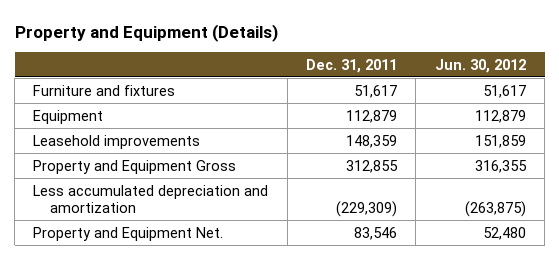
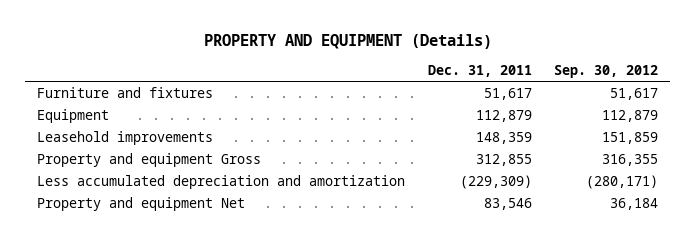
- Property and Equipment (Details)
+ PROPERTY AND EQUIPMENT (Details)
- | Dec. 31, 2011 | Jun. 30, 2012
+ | Dec. 31, 2011 | Sep. 30, 2012
- Property and Equipment Gross | 312,855 | 316,355
+ Property and equipment Gross | 312,855 | 316,355
- Property and Equipment Net. | 83,546 | 52,480
+ Property and equipment Net | 83,546 | 36,184

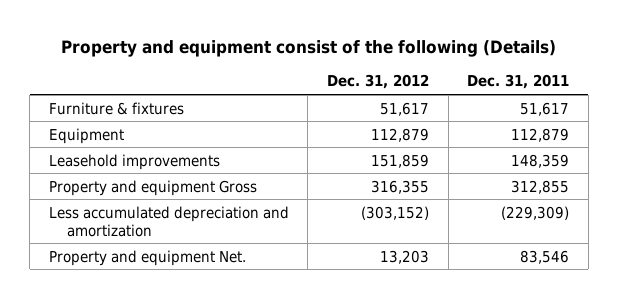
- PROPERTY AND EQUIPMENT (Details)
+ Property and equipment consist of the following (Details)
- | Dec. 31, 2011 | Sep. 30, 2012
+ | Dec. 31, 2012 | Dec. 31, 2011
- Furniture and fixtures | 51,617 | 51,617
+ Furniture & fixtures | 51,617 | 51,617
- Property and equipment Net | 83,546 | 36,184
+ Property and equipment Net. | 13,203 | 83,546

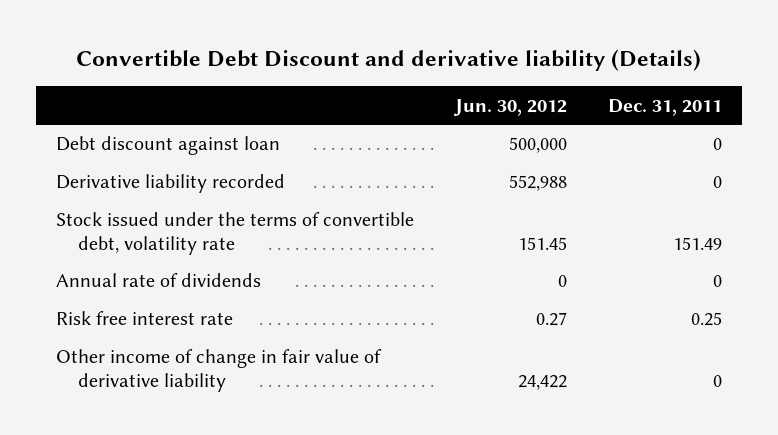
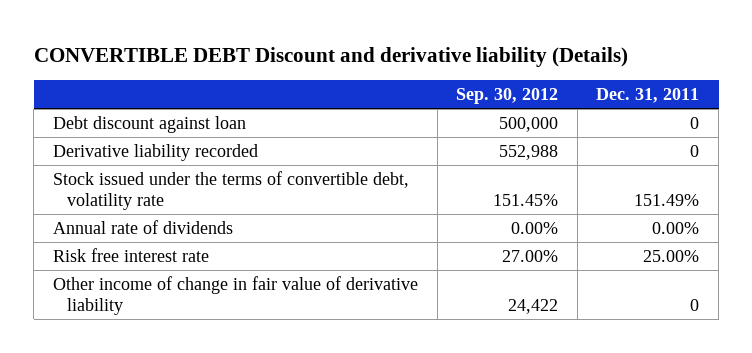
- Convertible Debt Discount and derivative liability (Details)
+ CONVERTIBLE DEBT Discount and derivative liability (Details)
- | Jun. 30, 2012 | Dec. 31, 2011
+ | Sep. 30, 2012 | Dec. 31, 2011
- Stock issued under the terms of convertible debt, volatility rate | 151.45 | 151.49
- Annual rate of dividends | 0 | 0
- Risk free interest rate | 0.27 | 0.25
+ Stock issued under the terms of convertible debt, volatility rate | 151.45% | 151.49%
+ Annual rate of dividends | 0.00% | 0.00%
+ Risk free interest rate | 27.00% | 25.00%

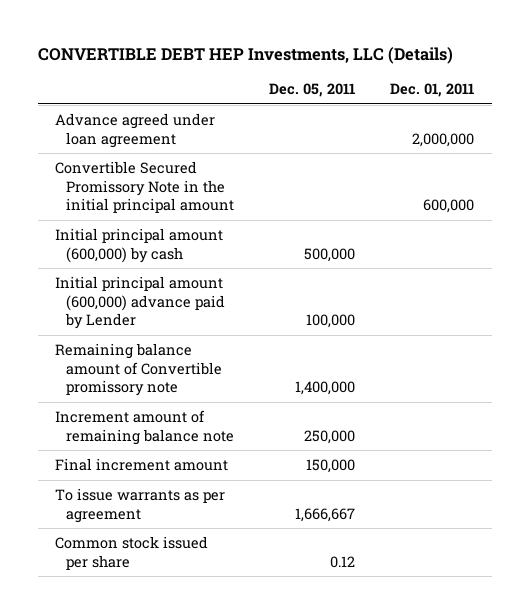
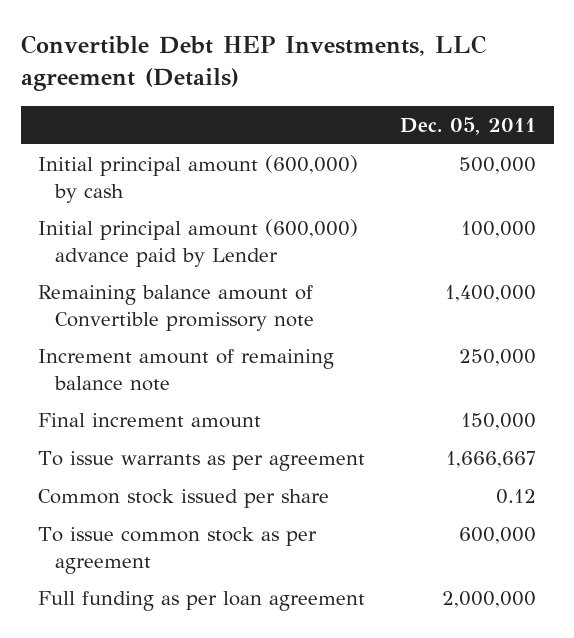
- CONVERTIBLE DEBT HEP Investments, LLC (Details)
+ Convertible Debt HEP Investments, LLC agreement (Details)
- | Dec. 05, 2011 | Dec. 01, 2011
+ | Dec. 05, 2011
- Advance agreed under loan agreement | | 2,000,000
- Convertible Secured Promissory Note in the initial principal amount | | 600,000
+ To issue common stock as per agreement | 600,000
+ Full funding as per loan agreement | 2,000,000

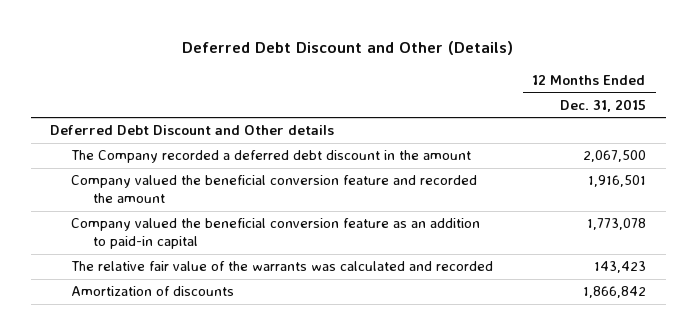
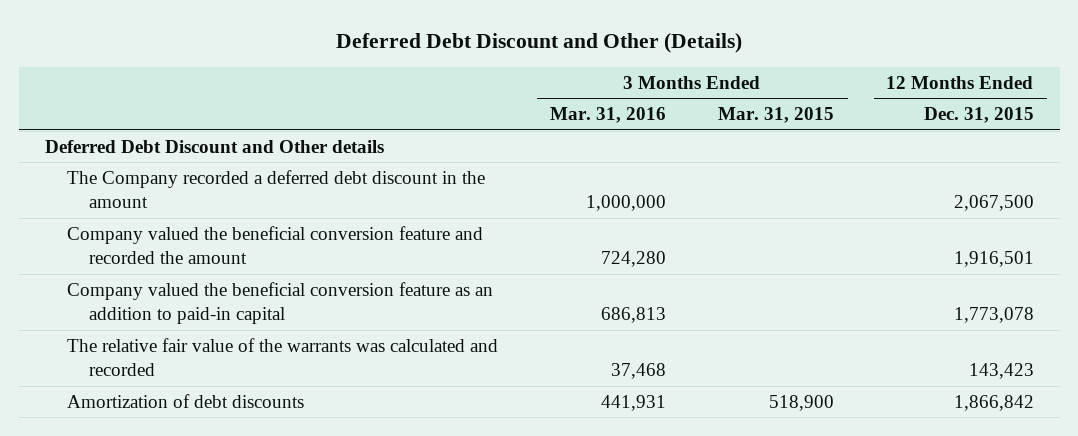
- | 12 Months Ended Dec. 31, 2015
+ | 3 Months Ended Mar. 31, 2016 | 3 Months Ended Mar. 31, 2015 | 12 Months Ended Dec. 31, 2015
- Amortization of discounts | 1,866,842
+ Amortization of debt discounts | 441,931 | 518,900 | 1,866,842

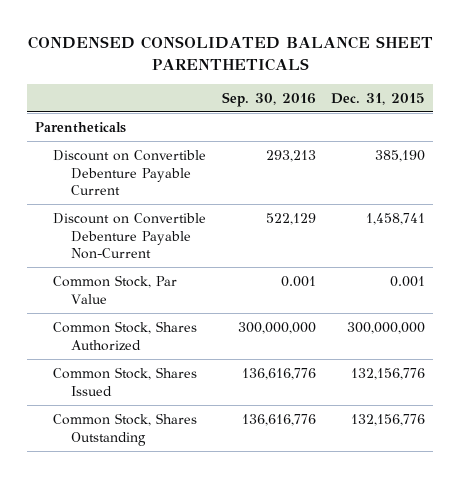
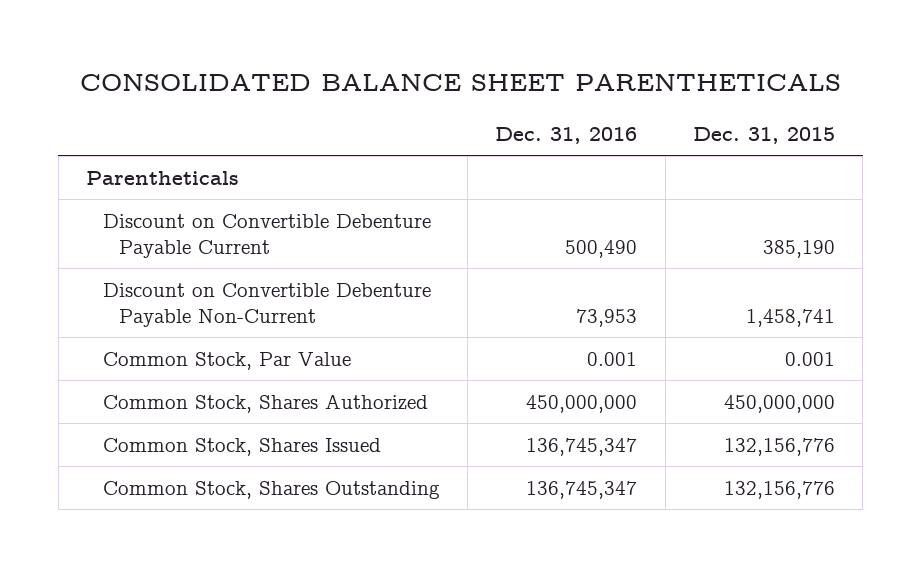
- CONDENSED CONSOLIDATED BALANCE SHEET PARENTHETICALS
+ CONSOLIDATED BALANCE SHEET PARENTHETICALS
- | Sep. 30, 2016 | Dec. 31, 2015
+ | Dec. 31, 2016 | Dec. 31, 2015
- Common Stock, Shares Authorized | 300,000,000 | 300,000,000
+ Common Stock, Shares Authorized | 450,000,000 | 450,000,000

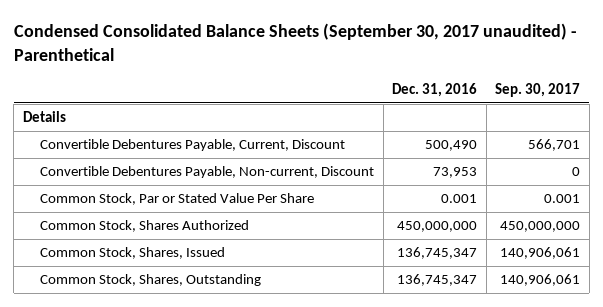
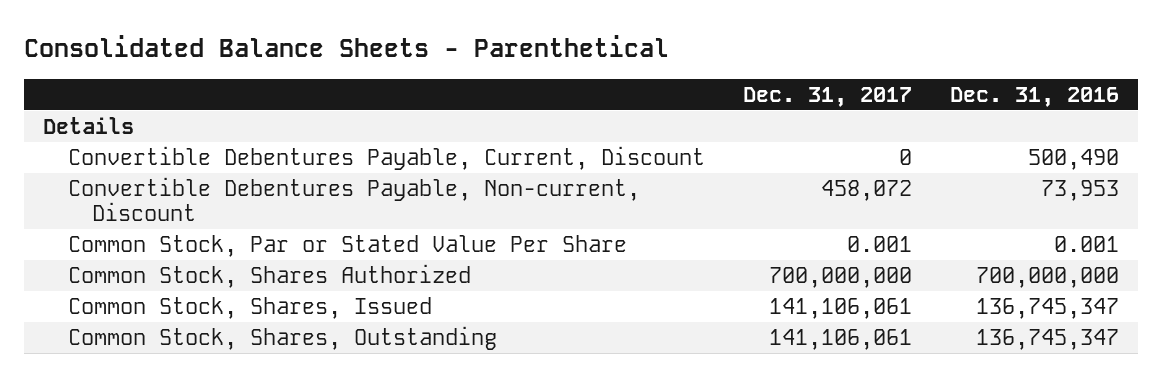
- Condensed Consolidated Balance Sheets (September 30, 2017 unaudited) - Parenthetical
+ Consolidated Balance Sheets - Parenthetical
- | Dec. 31, 2016 | Sep. 30, 2017
+ | Dec. 31, 2017 | Dec. 31, 2016
- Common Stock, Shares Authorized | 450,000,000 | 450,000,000
+ Common Stock, Shares Authorized | 700,000,000 | 700,000,000

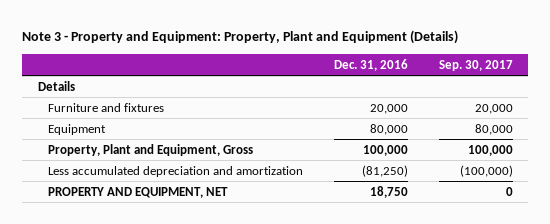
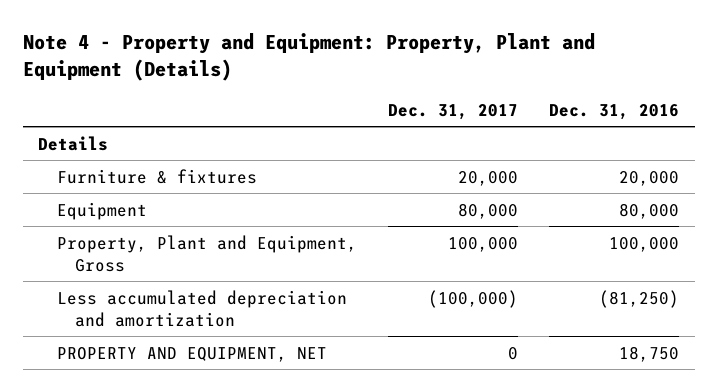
- Note 3 - Property and Equipment: Property, Plant and Equipment (Details)
+ Note 4 - Property and Equipment: Property, Plant and Equipment (Details)
- | Dec. 31, 2016 | Sep. 30, 2017
+ | Dec. 31, 2017 | Dec. 31, 2016
- Furniture and fixtures | 20,000 | 20,000
+ Furniture & fixtures | 20,000 | 20,000

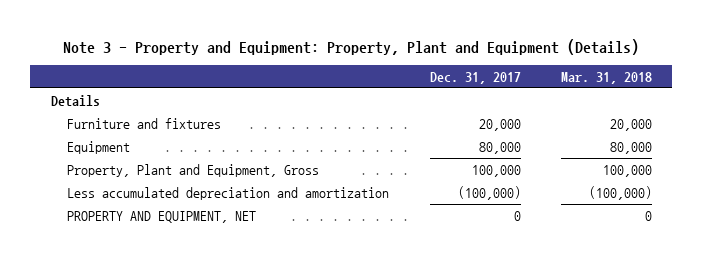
- Note 4 - Property and Equipment: Property, Plant and Equipment (Details)
+ Note 3 - Property and Equipment: Property, Plant and Equipment (Details)
- | Dec. 31, 2017 | Dec. 31, 2016
+ | Dec. 31, 2017 | Mar. 31, 2018
- Furniture & fixtures | 20,000 | 20,000
+ Furniture and fixtures | 20,000 | 20,000

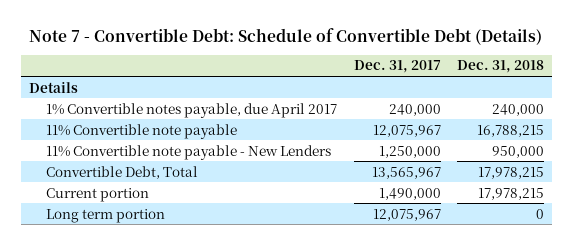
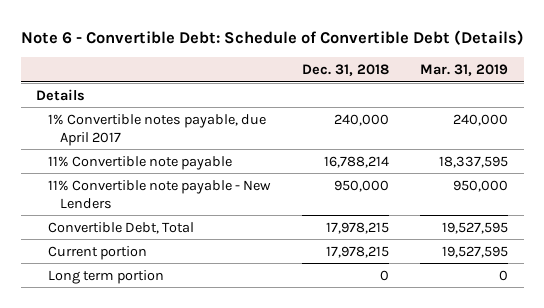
- Note 7 - Convertible Debt: Schedule of Convertible Debt (Details)
+ Note 6 - Convertible Debt: Schedule of Convertible Debt (Details)
- | Dec. 31, 2017 | Dec. 31, 2018
+ | Dec. 31, 2018 | Mar. 31, 2019
- 11% Convertible note payable | 12,075,967 | 16,788,215
+ 11% Convertible note payable | 16,788,214 | 18,337,595

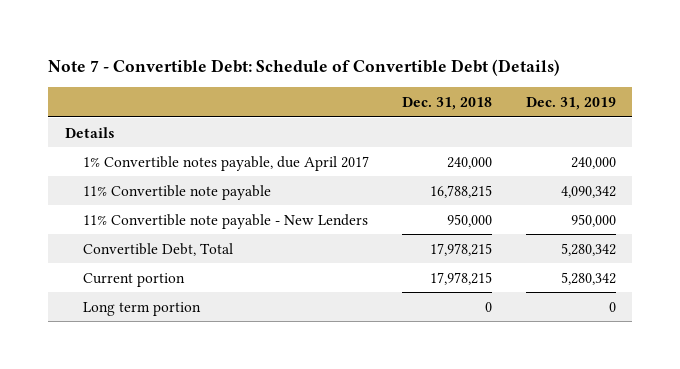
- Note 6 - Convertible Debt: Schedule of Convertible Debt (Details)
+ Note 7 - Convertible Debt: Schedule of Convertible Debt (Details)
- | Dec. 31, 2018 | Mar. 31, 2019
+ | Dec. 31, 2018 | Dec. 31, 2019
- 11% Convertible note payable | 16,788,214 | 18,337,595
+ 11% Convertible note payable | 16,788,215 | 4,090,342

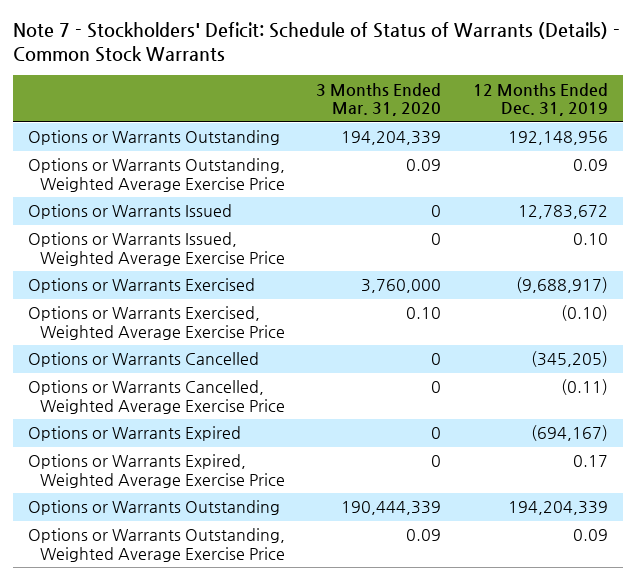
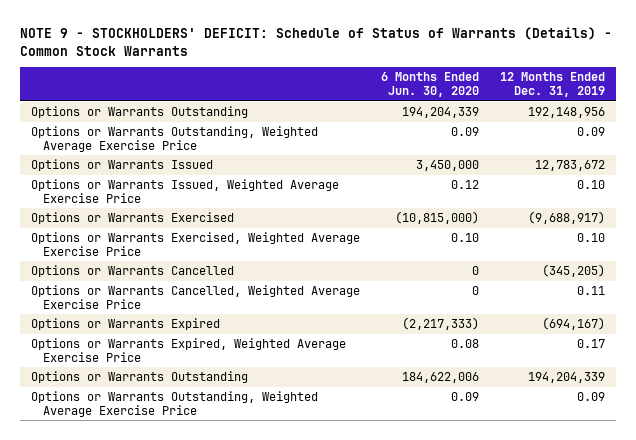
- Note 7 - Stockholders' Deficit: Schedule of Status of Warrants (Details) - Common Stock Warrants
+ NOTE 9 - STOCKHOLDERS' DEFICIT: Schedule of Status of Warrants (Details) - Common Stock Warrants
- | 3 Months Ended Mar. 31, 2020 | 12 Months Ended Dec. 31, 2019
+ | 6 Months Ended Jun. 30, 2020 | 12 Months Ended Dec. 31, 2019
- Options or Warrants Exercised, Weighted Average Exercise Price | 0.10 | (0.10)
+ Options or Warrants Exercised, Weighted Average Exercise Price | 0.10 | 0.10
- Options or Warrants Cancelled, Weighted Average Exercise Price | 0 | (0.11)
+ Options or Warrants Cancelled, Weighted Average Exercise Price | 0 | 0.11

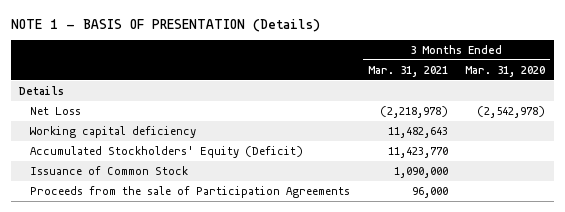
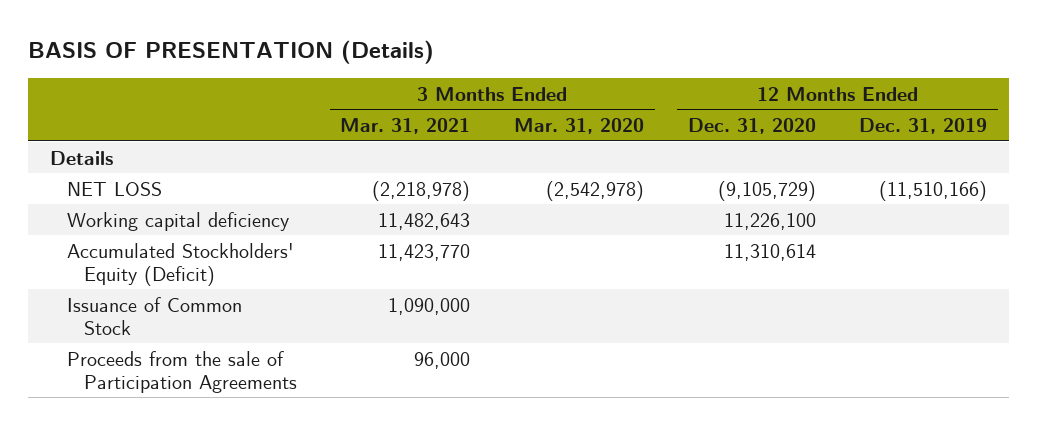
- NOTE 1 - BASIS OF PRESENTATION (Details)
+ BASIS OF PRESENTATION (Details)
- | 3 Months Ended Mar. 31, 2021 | 3 Months Ended Mar. 31, 2020
+ | 3 Months Ended Mar. 31, 2021 | 3 Months Ended Mar. 31, 2020 | 12 Months Ended Dec. 31, 2020 | 12 Months Ended Dec. 31, 2019
- Net Loss | (2,218,978) | (2,542,978)
+ NET LOSS | (2,218,978) | (2,542,978) | (9,105,729) | (11,510,166)

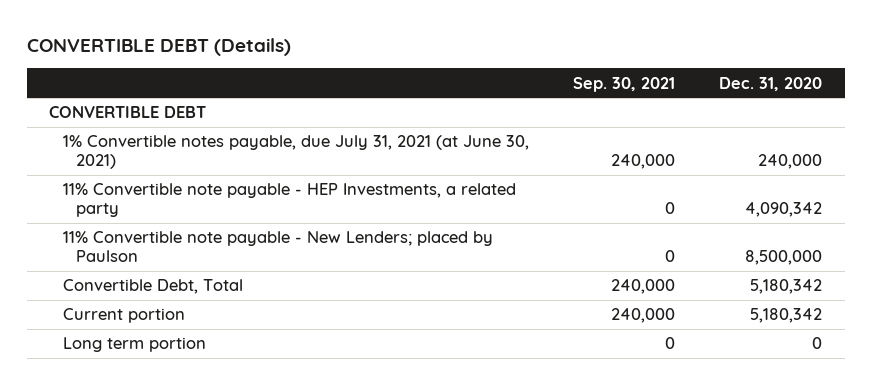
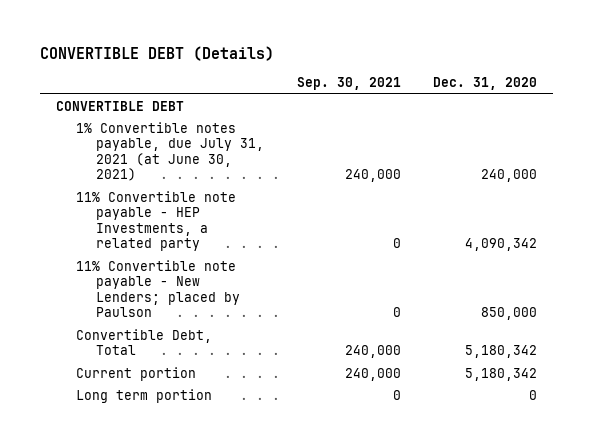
- 11% Convertible note payable - New Lenders; placed by Paulson | 0 | 8,500,000
+ 11% Convertible note payable - New Lenders; placed by Paulson | 0 | 850,000

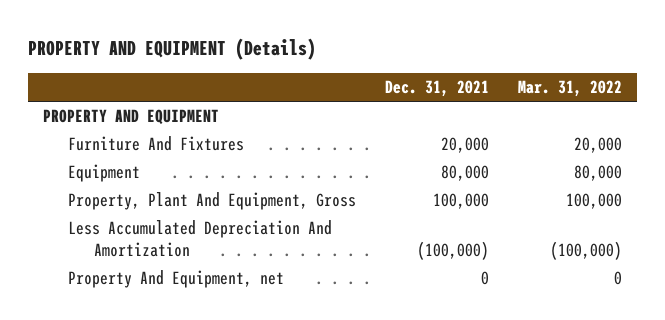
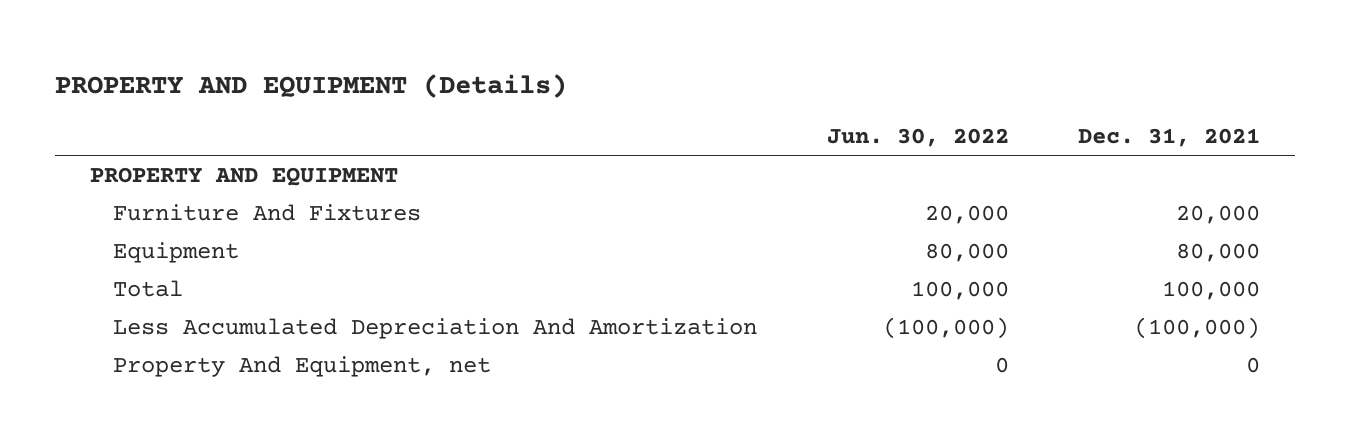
- | Dec. 31, 2021 | Mar. 31, 2022
+ | Jun. 30, 2022 | Dec. 31, 2021
- Property, Plant And Equipment, Gross | 100,000 | 100,000
+ Total | 100,000 | 100,000

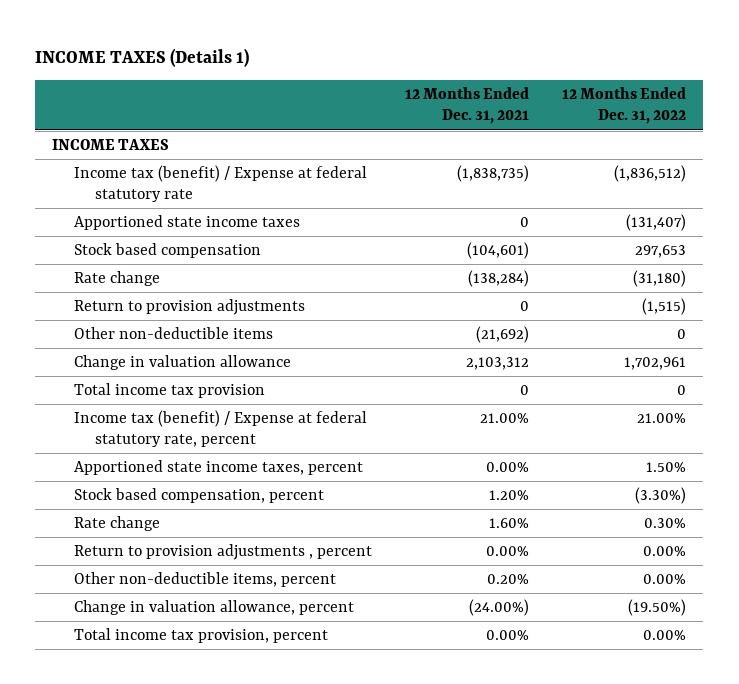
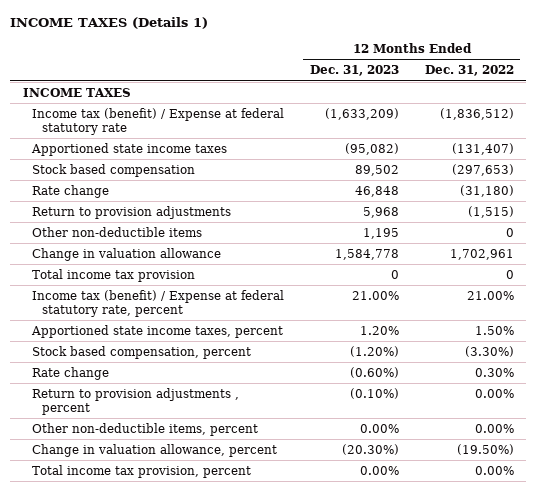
- | 12 Months Ended Dec. 31, 2021 | 12 Months Ended Dec. 31, 2022
+ | 12 Months Ended Dec. 31, 2023 | 12 Months Ended Dec. 31, 2022
- Stock based compensation | (104,601) | 297,653
+ Stock based compensation | 89,502 | (297,653)

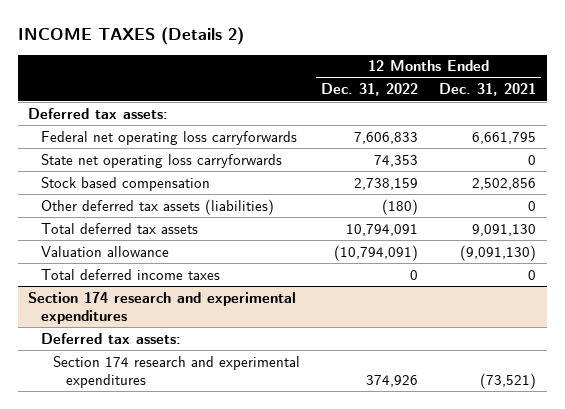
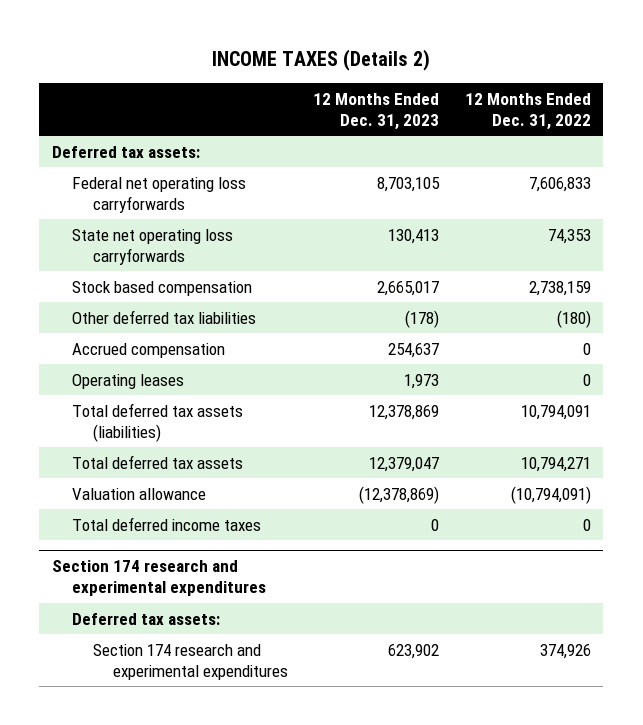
- | 12 Months Ended Dec. 31, 2022 | 12 Months Ended Dec. 31, 2021
+ | 12 Months Ended Dec. 31, 2023 | 12 Months Ended Dec. 31, 2022
- Other deferred tax assets (liabilities) | (180) | 0
- Total deferred tax assets | 10,794,091 | 9,091,130
+ Other deferred tax liabilities | (178) | (180)
+ Accrued compensation | 254,637 | 0
+ Operating leases | 1,973 | 0
+ Total deferred tax assets (liabilities) | 12,378,869 | 10,794,091
+ Total deferred tax assets | 12,379,047 | 10,794,271

